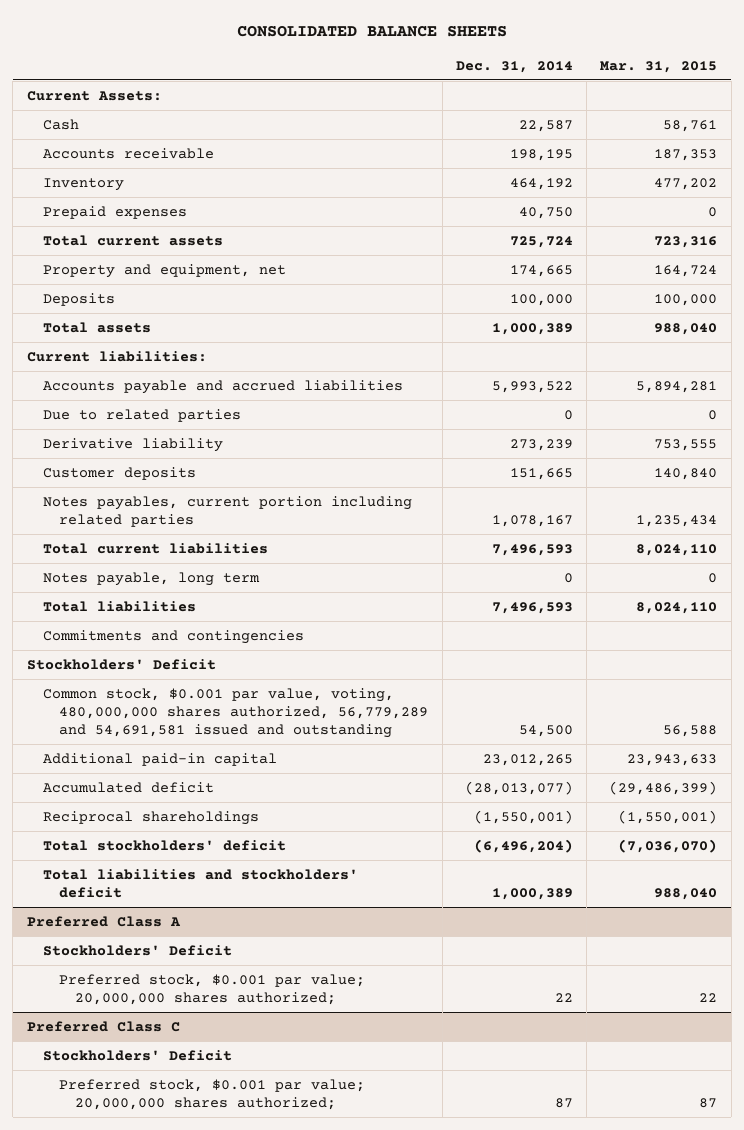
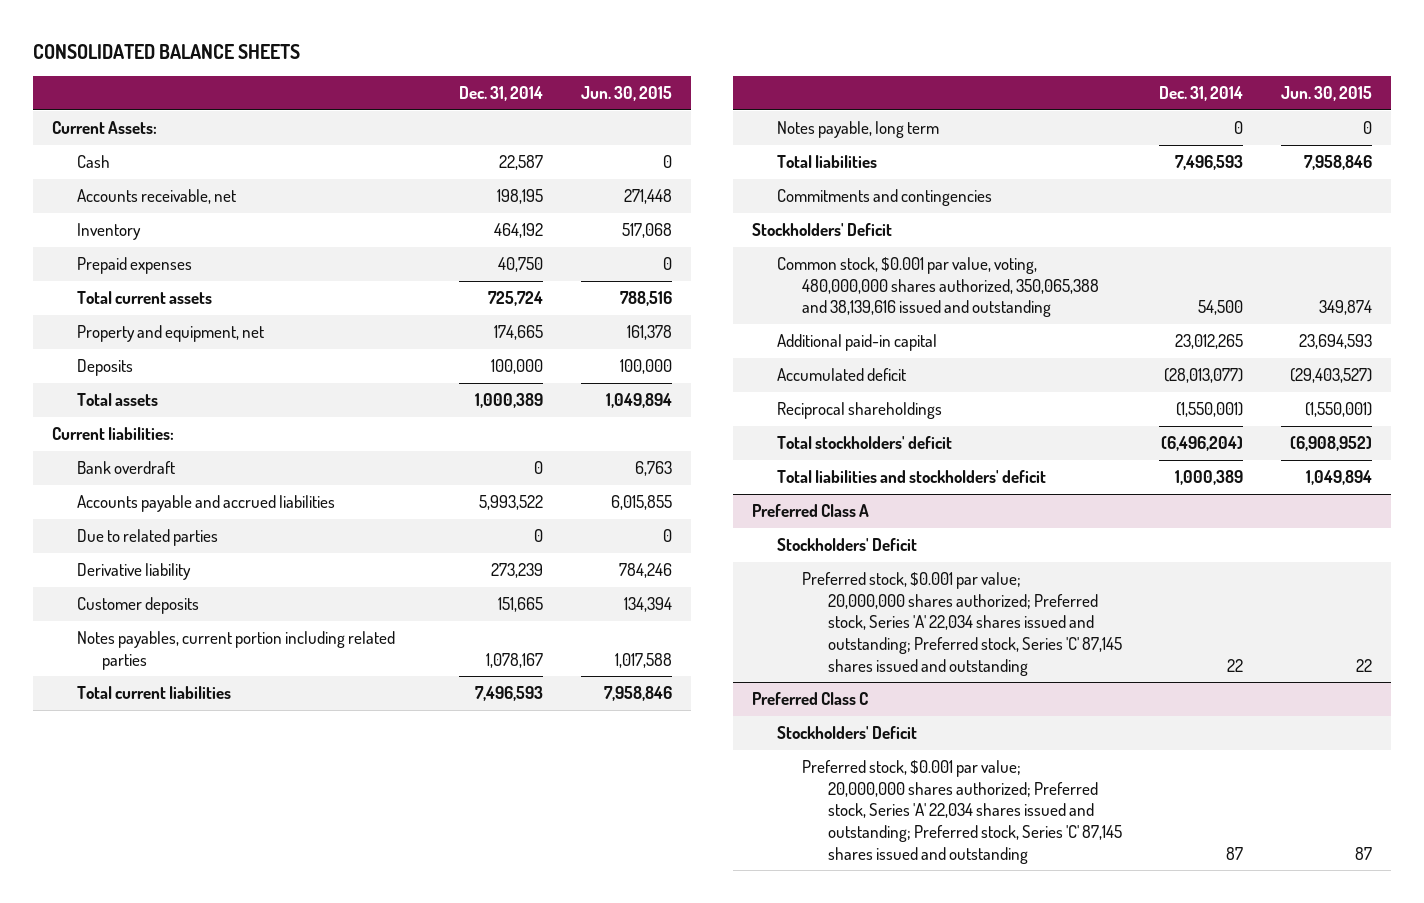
- | Dec. 31, 2014 | Mar. 31, 2015
+ | Dec. 31, 2014 | Jun. 30, 2015
- Accounts receivable | 198,195 | 187,353
+ Accounts receivable, net | 198,195 | 271,448
+ Bank overdraft | 0 | 6,763
- Common stock, $0.001 par value, voting, 480,000,000 shares authorized, 56,779,289 and 54,691,581 issued and outstanding | 54,500 | 56,588
+ Common stock, $0.001 par value, voting, 480,000,000 shares authorized, 350,065,388 and 38,139,616 issued and outstanding | 54,500 | 349,874
@ Preferred Class A
- Preferred stock, $0.001 par value; 20,000,000 shares authorized; | 22 | 22
+ Preferred stock, $0.001 par value; 20,000,000 shares authorized; Preferred stock, Series 'A' 22,034 shares issued and outstanding; Preferred stock, Series 'C' 87,145 shares issued and outstanding | 22 | 22
@ Preferred Class C
- Preferred stock, $0.001 par value; 20,000,000 shares authorized; | 87 | 87
+ Preferred stock, $0.001 par value; 20,000,000 shares authorized; Preferred stock, Series 'A' 22,034 shares issued and outstanding; Preferred stock, Series 'C' 87,145 shares issued and outstanding | 87 | 87

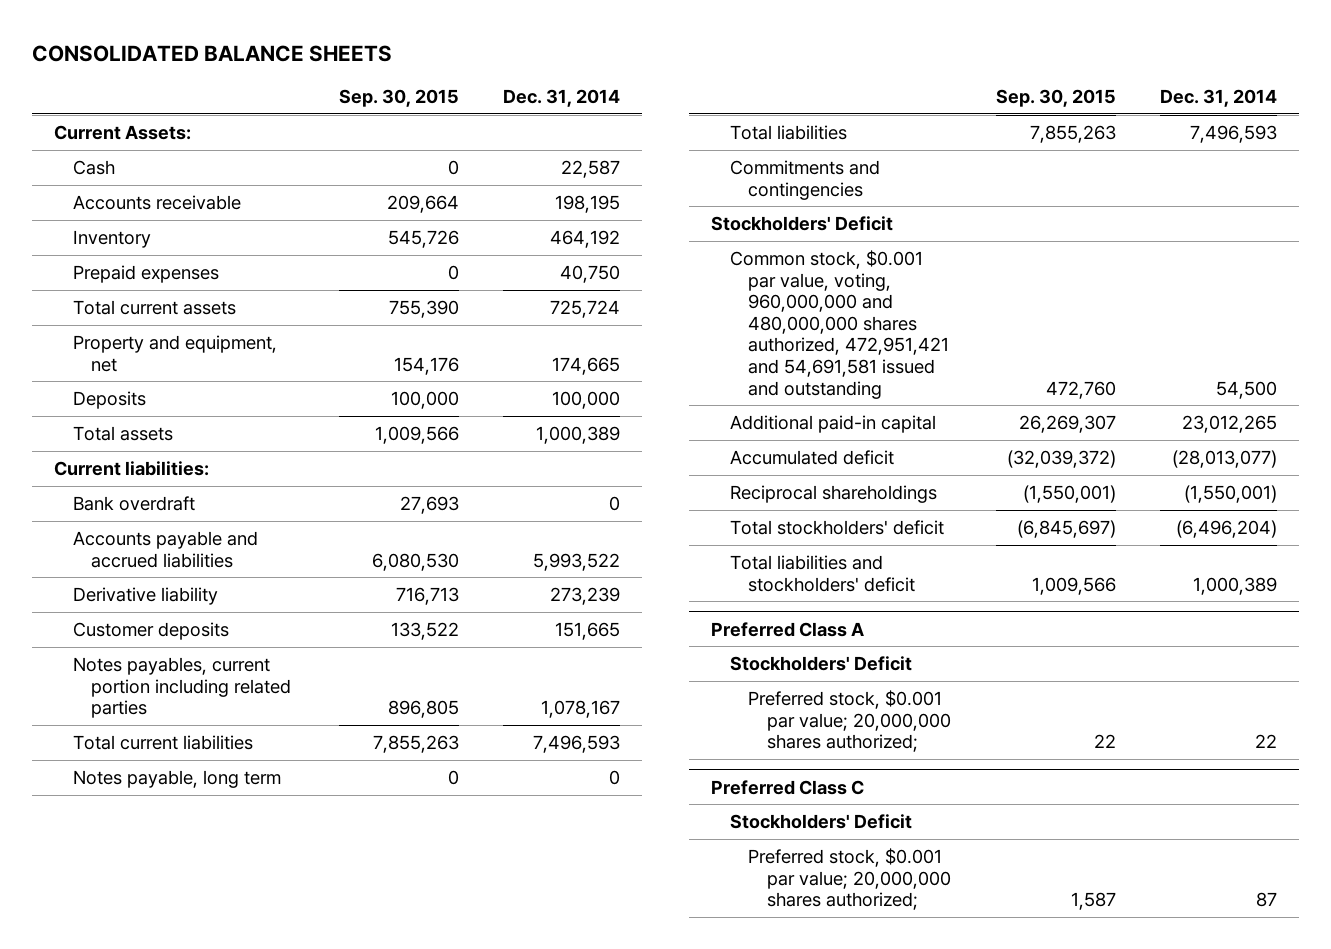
- | Dec. 31, 2014 | Jun. 30, 2015
+ | Sep. 30, 2015 | Dec. 31, 2014
- Accounts receivable, net | 198,195 | 271,448
+ Accounts receivable | 209,664 | 198,195
- Due to related parties | 0 | 0
- Common stock, $0.001 par value, voting, 480,000,000 shares authorized, 350,065,388 and 38,139,616 issued and outstanding | 54,500 | 349,874
+ Common stock, $0.001 par value, voting, 960,000,000 and 480,000,000 shares authorized, 472,951,421 and 54,691,581 issued and outstanding | 472,760 | 54,500
@ Preferred Class A
- Preferred stock, $0.001 par value; 20,000,000 shares authorized; Preferred stock, Series 'A' 22,034 shares issued and outstanding; Preferred stock, Series 'C' 87,145 shares issued and outstanding | 22 | 22
+ Preferred stock, $0.001 par value; 20,000,000 shares authorized; | 22 | 22
@ Preferred Class C
- Preferred stock, $0.001 par value; 20,000,000 shares authorized; Preferred stock, Series 'A' 22,034 shares issued and outstanding; Preferred stock, Series 'C' 87,145 shares issued and outstanding | 87 | 87
+ Preferred stock, $0.001 par value; 20,000,000 shares authorized; | 1,587 | 87

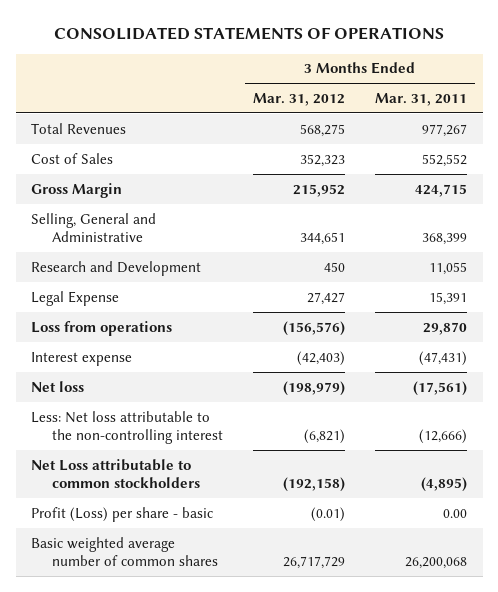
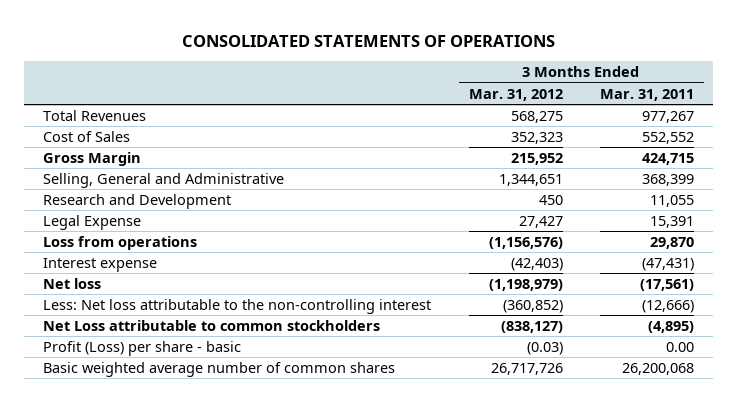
- Selling, General and Administrative | 344,651 | 368,399
+ Selling, General and Administrative | 1,344,651 | 368,399
- Loss from operations | (156,576) | 29,870
+ Loss from operations | (1,156,576) | 29,870
- Net loss | (198,979) | (17,561)
- Less: Net loss attributable to the non-controlling interest | (6,821) | (12,666)
- Net Loss attributable to common stockholders | (192,158) | (4,895)
- Profit (Loss) per share - basic | (0.01) | 0.00
- Basic weighted average number of common shares | 26,717,729 | 26,200,068
+ Net loss | (1,198,979) | (17,561)
+ Less: Net loss attributable to the non-controlling interest | (360,852) | (12,666)
+ Net Loss attributable to common stockholders | (838,127) | (4,895)
+ Profit (Loss) per share - basic | (0.03) | 0.00
+ Basic weighted average number of common shares | 26,717,726 | 26,200,068

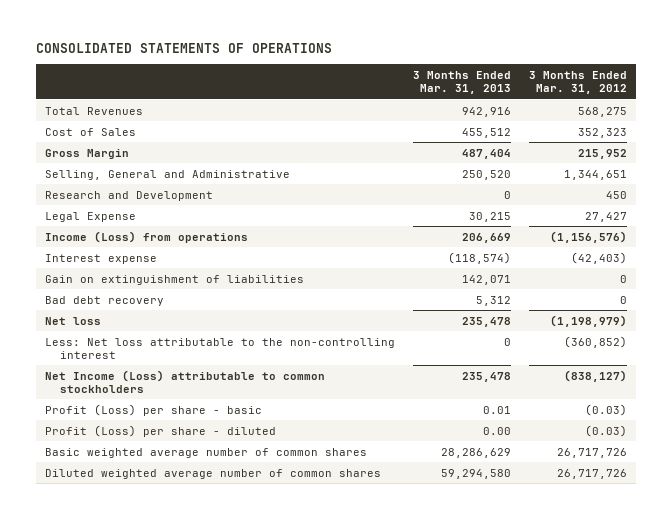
- | 3 Months Ended Mar. 31, 2012 | 3 Months Ended Mar. 31, 2011
+ | 3 Months Ended Mar. 31, 2013 | 3 Months Ended Mar. 31, 2012
- Loss from operations | (1,156,576) | 29,870
+ Income (Loss) from operations | 206,669 | (1,156,576)
+ Gain on extinguishment of liabilities | 142,071 | 0
+ Bad debt recovery | 5,312 | 0
- Net Loss attributable to common stockholders | (838,127) | (4,895)
+ Net Income (Loss) attributable to common stockholders | 235,478 | (838,127)
+ Profit (Loss) per share - diluted | 0.00 | (0.03)
+ Diluted weighted average number of common shares | 59,294,580 | 26,717,726

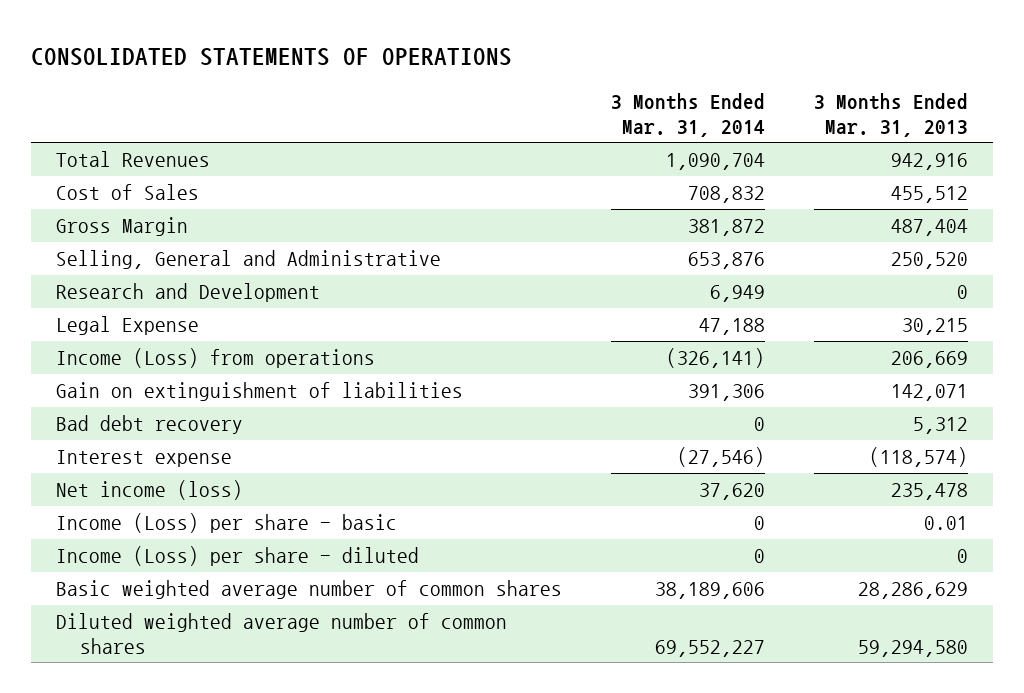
- | 3 Months Ended Mar. 31, 2013 | 3 Months Ended Mar. 31, 2012
+ | 3 Months Ended Mar. 31, 2014 | 3 Months Ended Mar. 31, 2013
- Net loss | 235,478 | (1,198,979)
- Less: Net loss attributable to the non-controlling interest | 0 | (360,852)
- Net Income (Loss) attributable to common stockholders | 235,478 | (838,127)
- Profit (Loss) per share - basic | 0.01 | (0.03)
- Profit (Loss) per share - diluted | 0.00 | (0.03)
moved down: Interest expense | (27,546) | (118,574)
+ Net income (loss) | 37,620 | 235,478
+ Income (Loss) per share - basic | 0 | 0.01
+ Income (Loss) per share - diluted | 0 | 0

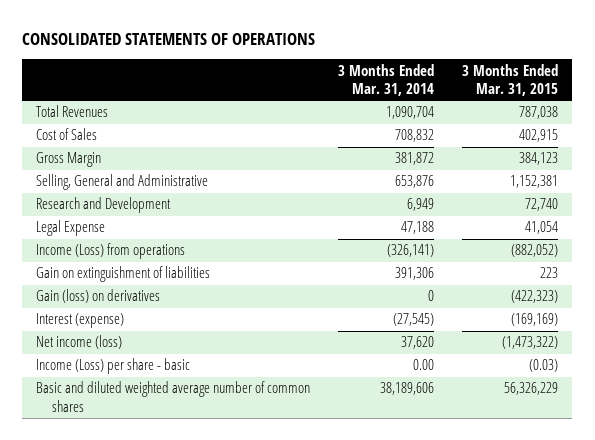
- | 3 Months Ended Mar. 31, 2014 | 3 Months Ended Mar. 31, 2013
+ | 3 Months Ended Mar. 31, 2014 | 3 Months Ended Mar. 31, 2015
- Bad debt recovery | 0 | 5,312
- Interest expense | (27,546) | (118,574)
+ Gain (loss) on derivatives | 0 | (422,323)
+ Interest (expense) | (27,545) | (169,169)
- Income (Loss) per share - basic | 0 | 0.01
- Income (Loss) per share - diluted | 0 | 0
- Basic weighted average number of common shares | 38,189,606 | 28,286,629
- Diluted weighted average number of common shares | 69,552,227 | 59,294,580
+ Income (Loss) per share - basic | 0.00 | (0.03)
+ Basic and diluted weighted average number of common shares | 38,189,606 | 56,326,229

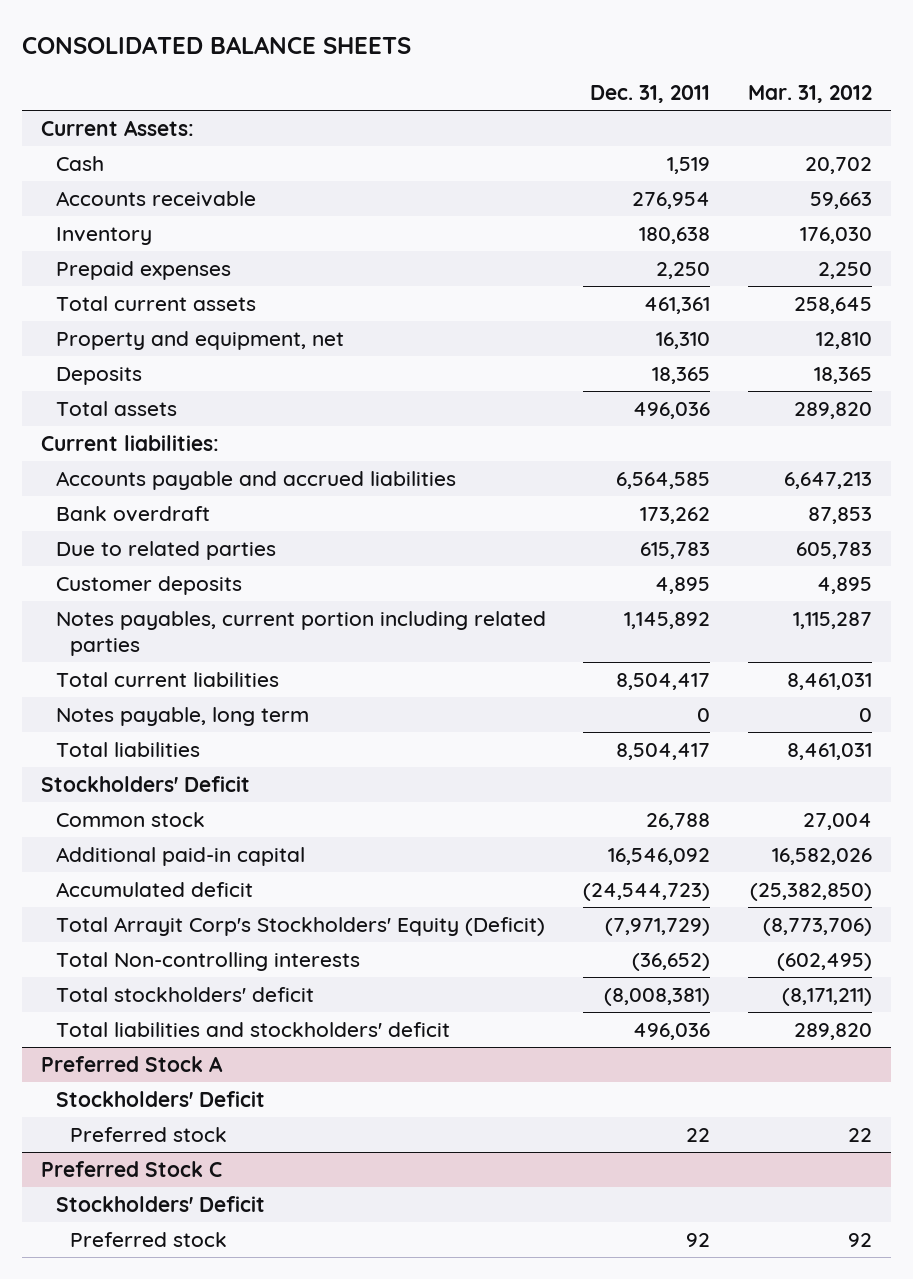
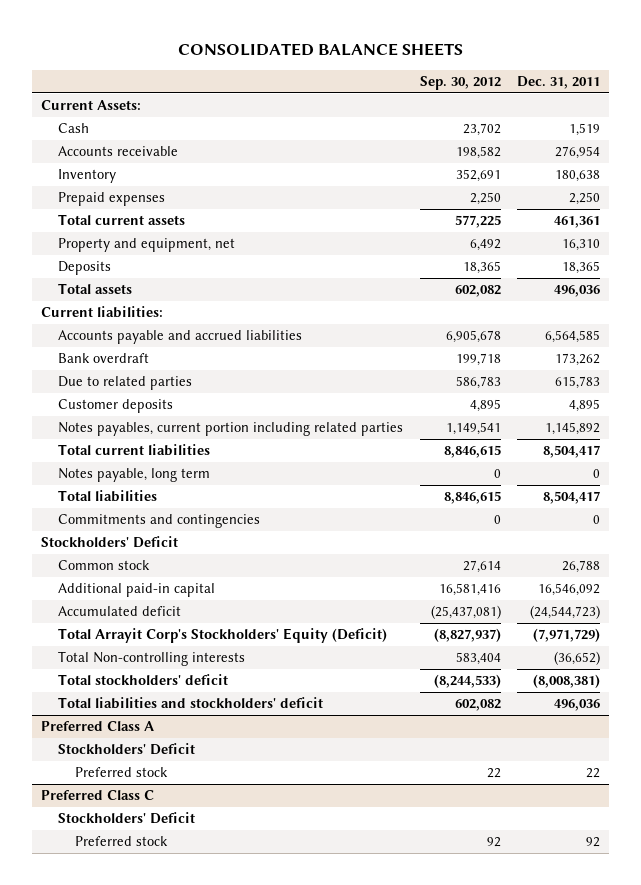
- | Dec. 31, 2011 | Mar. 31, 2012
+ | Sep. 30, 2012 | Dec. 31, 2011
+ Commitments and contingencies | 0 | 0
- Preferred Stock A
+ Preferred Class A
- Preferred Stock C
+ Preferred Class C

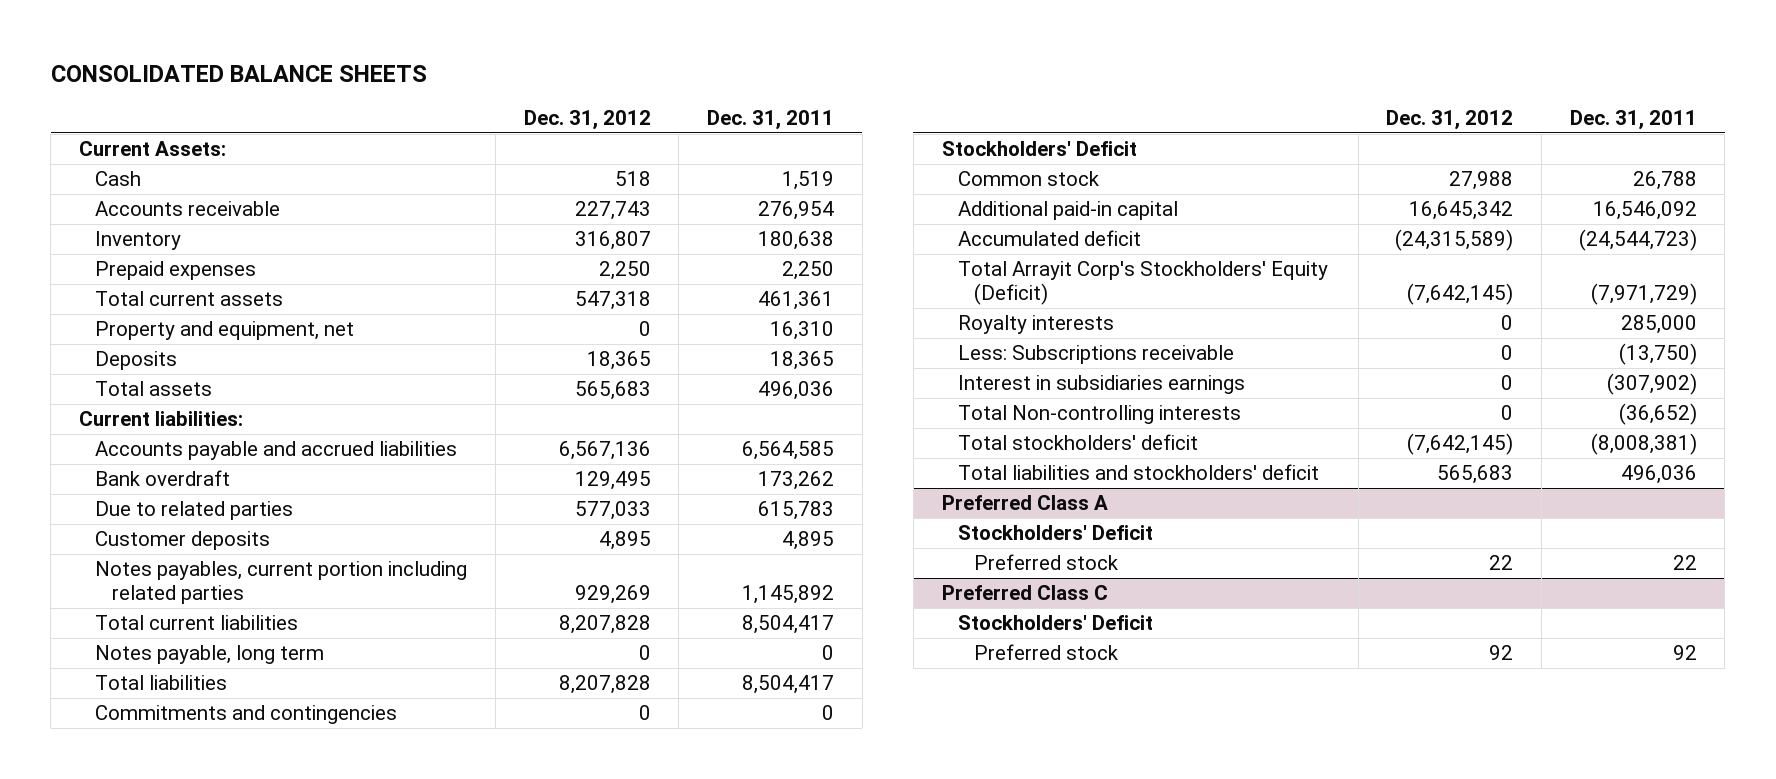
- | Sep. 30, 2012 | Dec. 31, 2011
+ | Dec. 31, 2012 | Dec. 31, 2011
+ Royalty interests | 0 | 285,000
+ Less: Subscriptions receivable | 0 | (13,750)
+ Interest in subsidiaries earnings | 0 | (307,902)

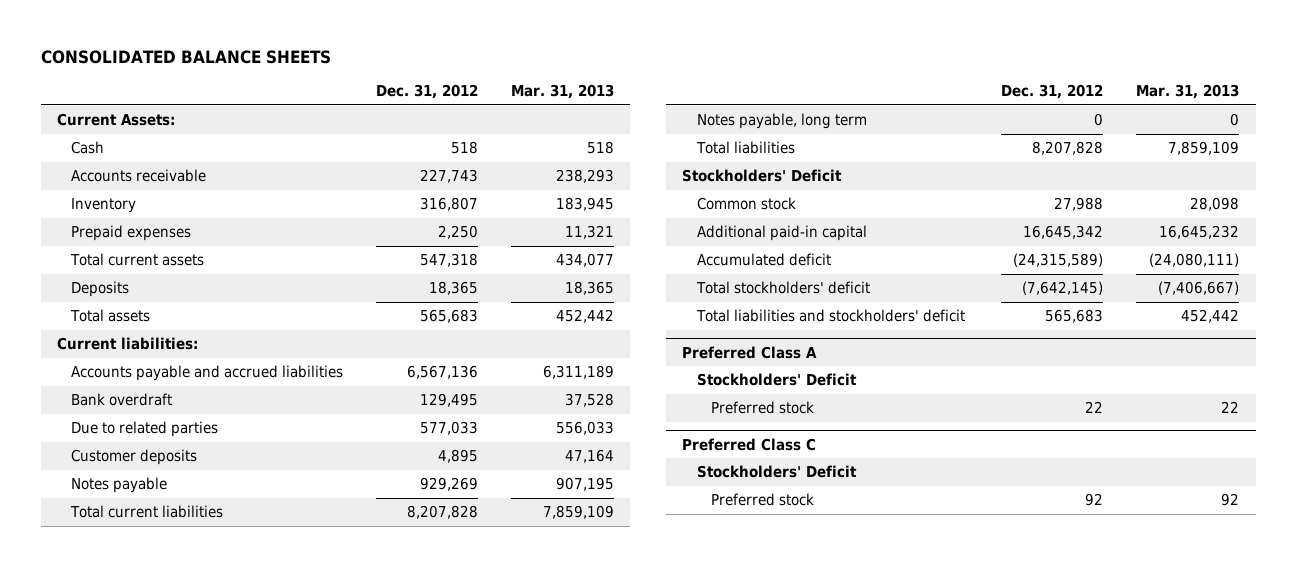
- | Dec. 31, 2012 | Dec. 31, 2011
+ | Dec. 31, 2012 | Mar. 31, 2013
- Property and equipment, net | 0 | 16,310
- Notes payables, current portion including related parties | 929,269 | 1,145,892
+ Notes payable | 929,269 | 907,195
- Commitments and contingencies | 0 | 0
- Total Arrayit Corp's Stockholders' Equity (Deficit) | (7,642,145) | (7,971,729)
- Royalty interests | 0 | 285,000
- Less: Subscriptions receivable | 0 | (13,750)
- Interest in subsidiaries earnings | 0 | (307,902)
- Total Non-controlling interests | 0 | (36,652)

